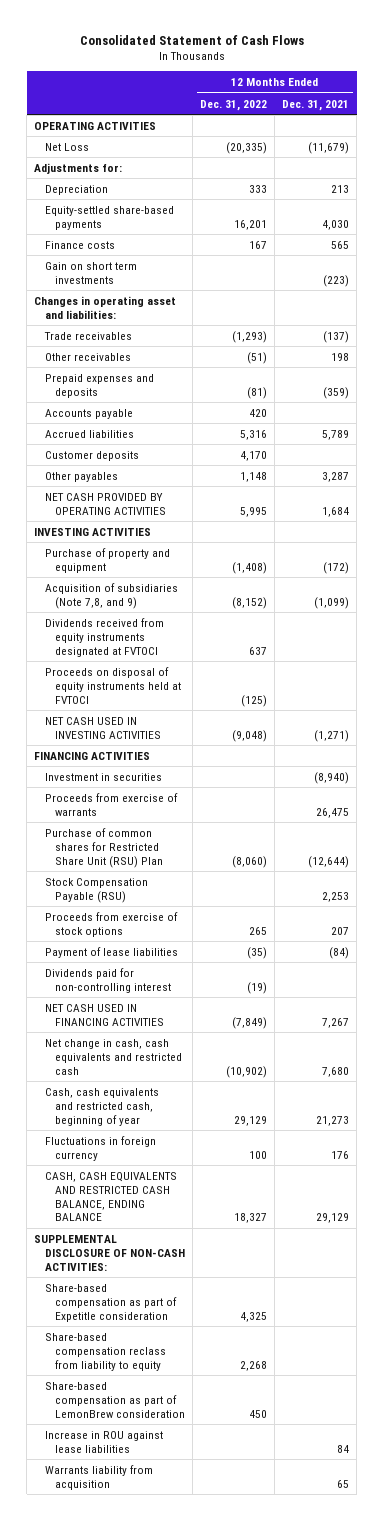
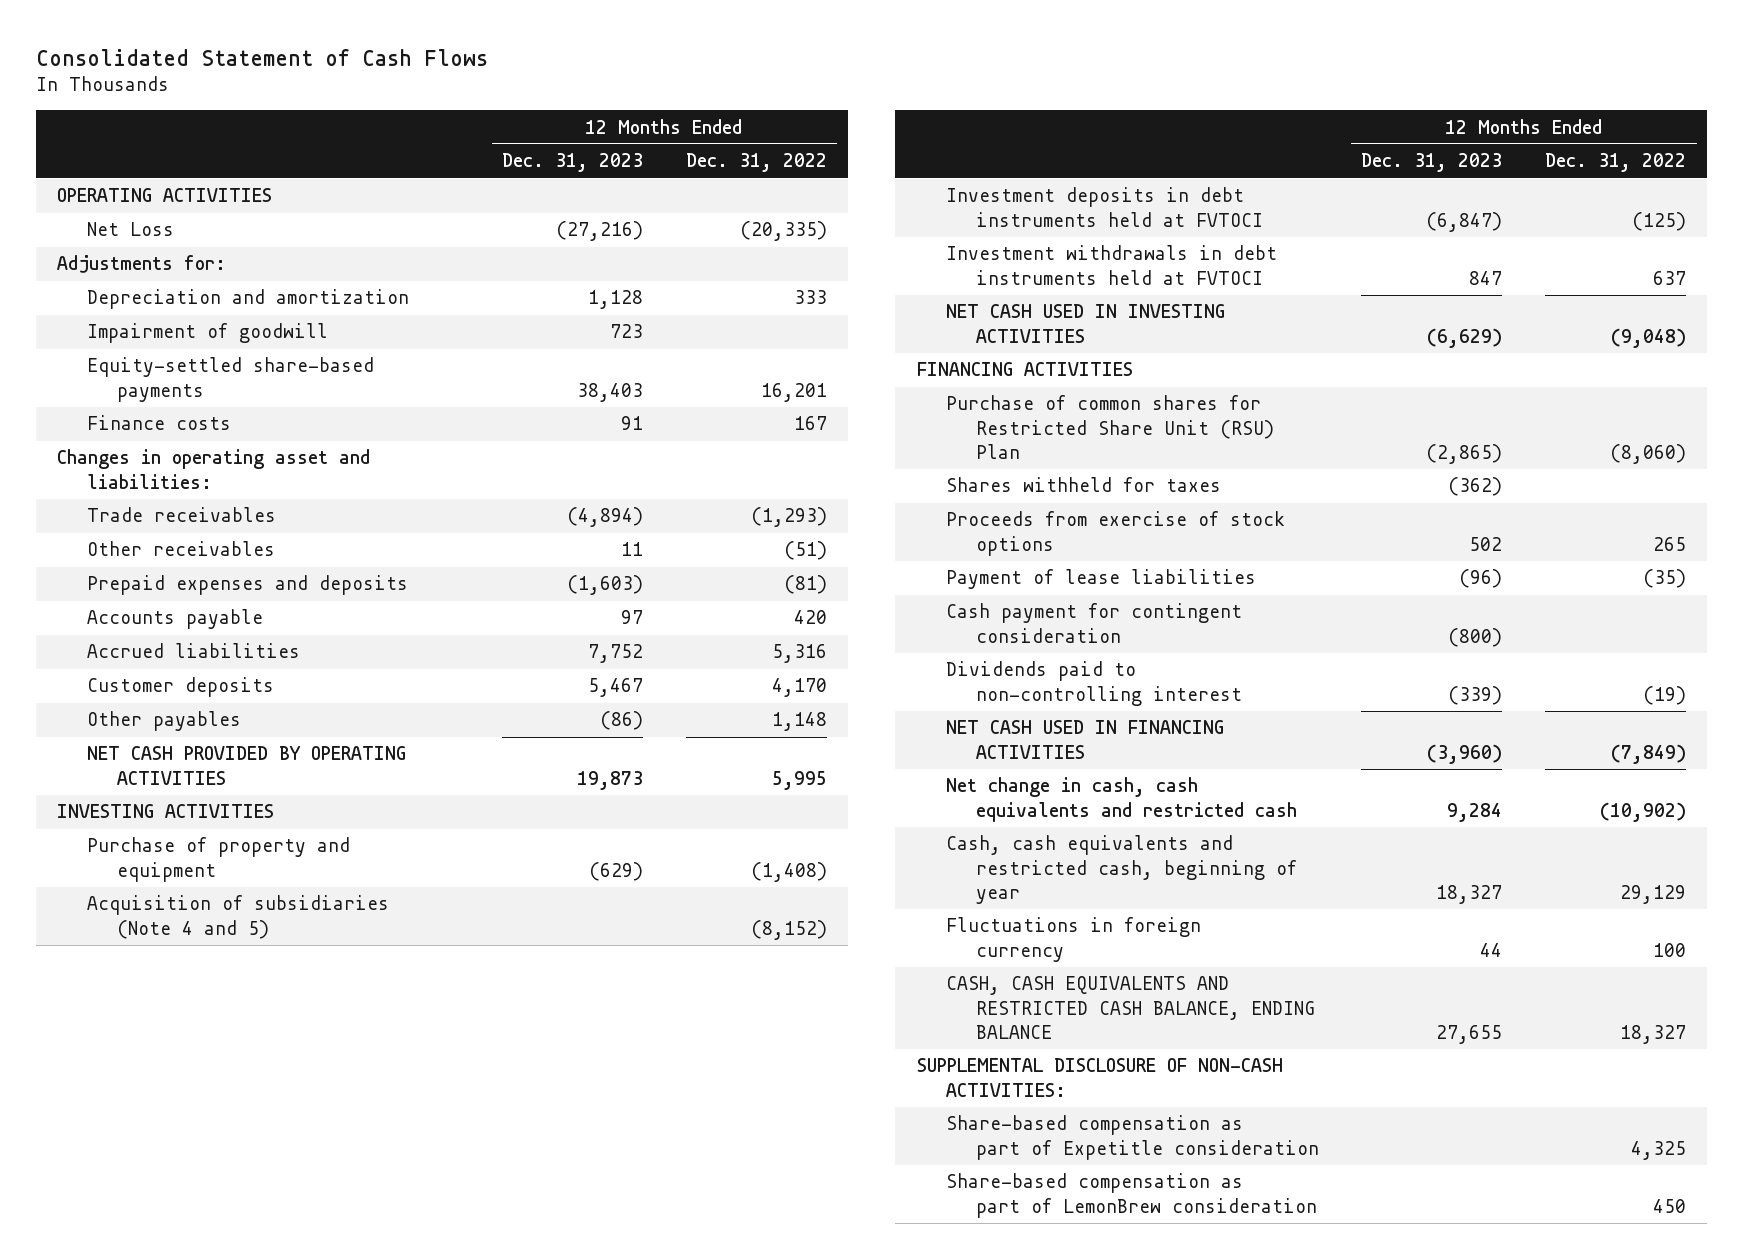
- | 12 Months Ended Dec. 31, 2022 | 12 Months Ended Dec. 31, 2021
+ | 12 Months Ended Dec. 31, 2023 | 12 Months Ended Dec. 31, 2022
- Depreciation | 333 | 213
+ Depreciation and amortization | 1,128 | 333
+ Impairment of goodwill | 723 |
- Gain on short term investments | | (223)
- Acquisition of subsidiaries (Note 7,8, and 9) | (8,152) | (1,099)
- Dividends received from equity instruments designated at FVTOCI | 637 |
- Proceeds on disposal of equity instruments held at FVTOCI | (125) |
+ Acquisition of subsidiaries (Note 4 and 5) | | (8,152)
+ Investment deposits in debt instruments held at FVTOCI | (6,847) | (125)
+ Investment withdrawals in debt instruments held at FVTOCI | 847 | 637
- Investment in securities | | (8,940)
- Proceeds from exercise of warrants | | 26,475
- Stock Compensation Payable (RSU) | | 2,253
+ Shares withheld for taxes | (362) |
- Dividends paid for non-controlling interest | (19) |
+ Cash payment for contingent consideration | (800) |
+ Dividends paid to non-controlling interest | (339) | (19)
- Share-based compensation reclass from liability to equity | 2,268 |
- Increase in ROU against lease liabilities | | 84
- Warrants liability from acquisition | | 65

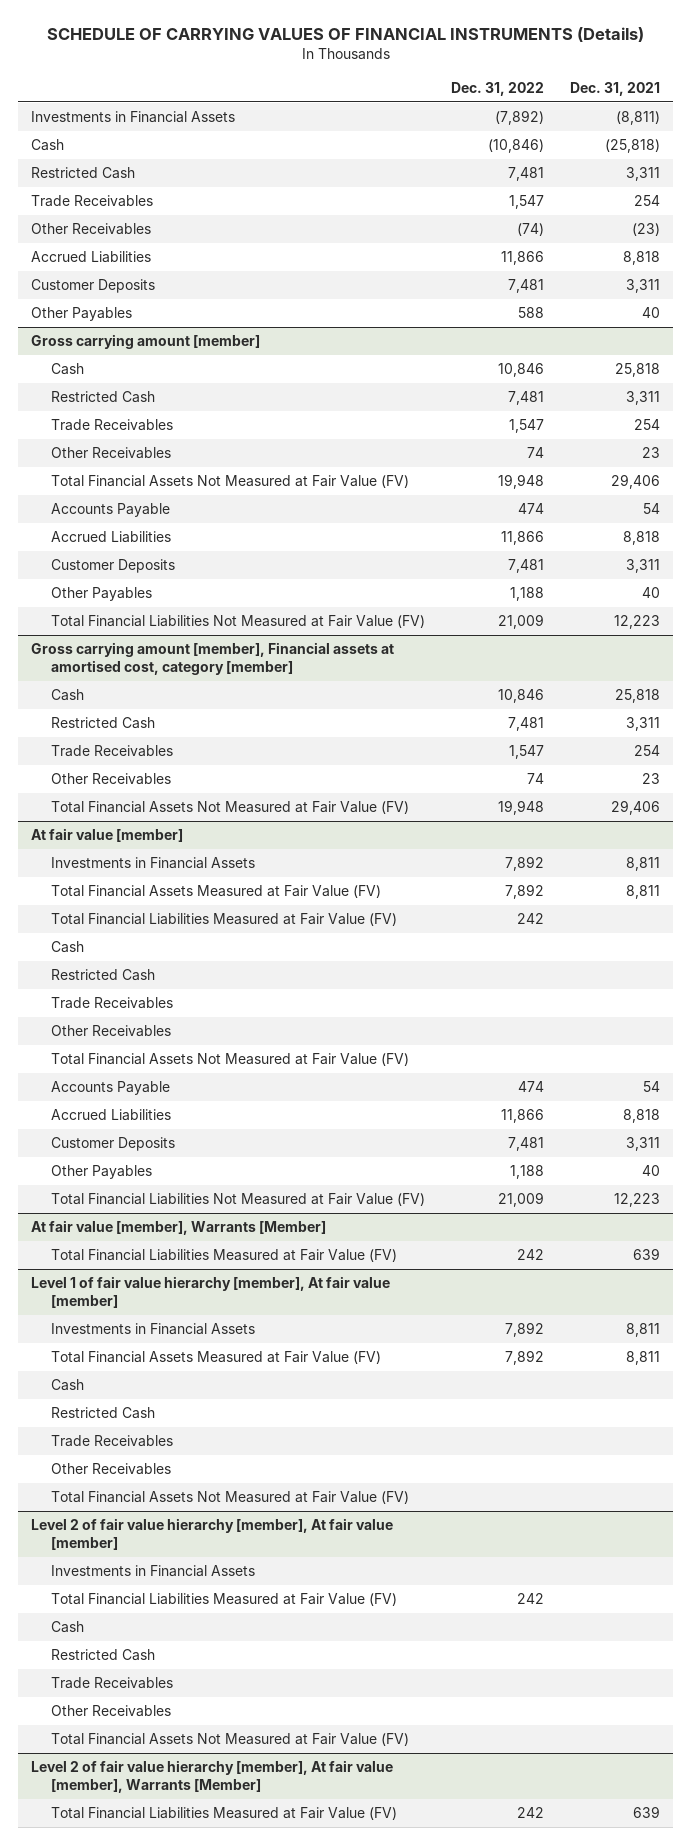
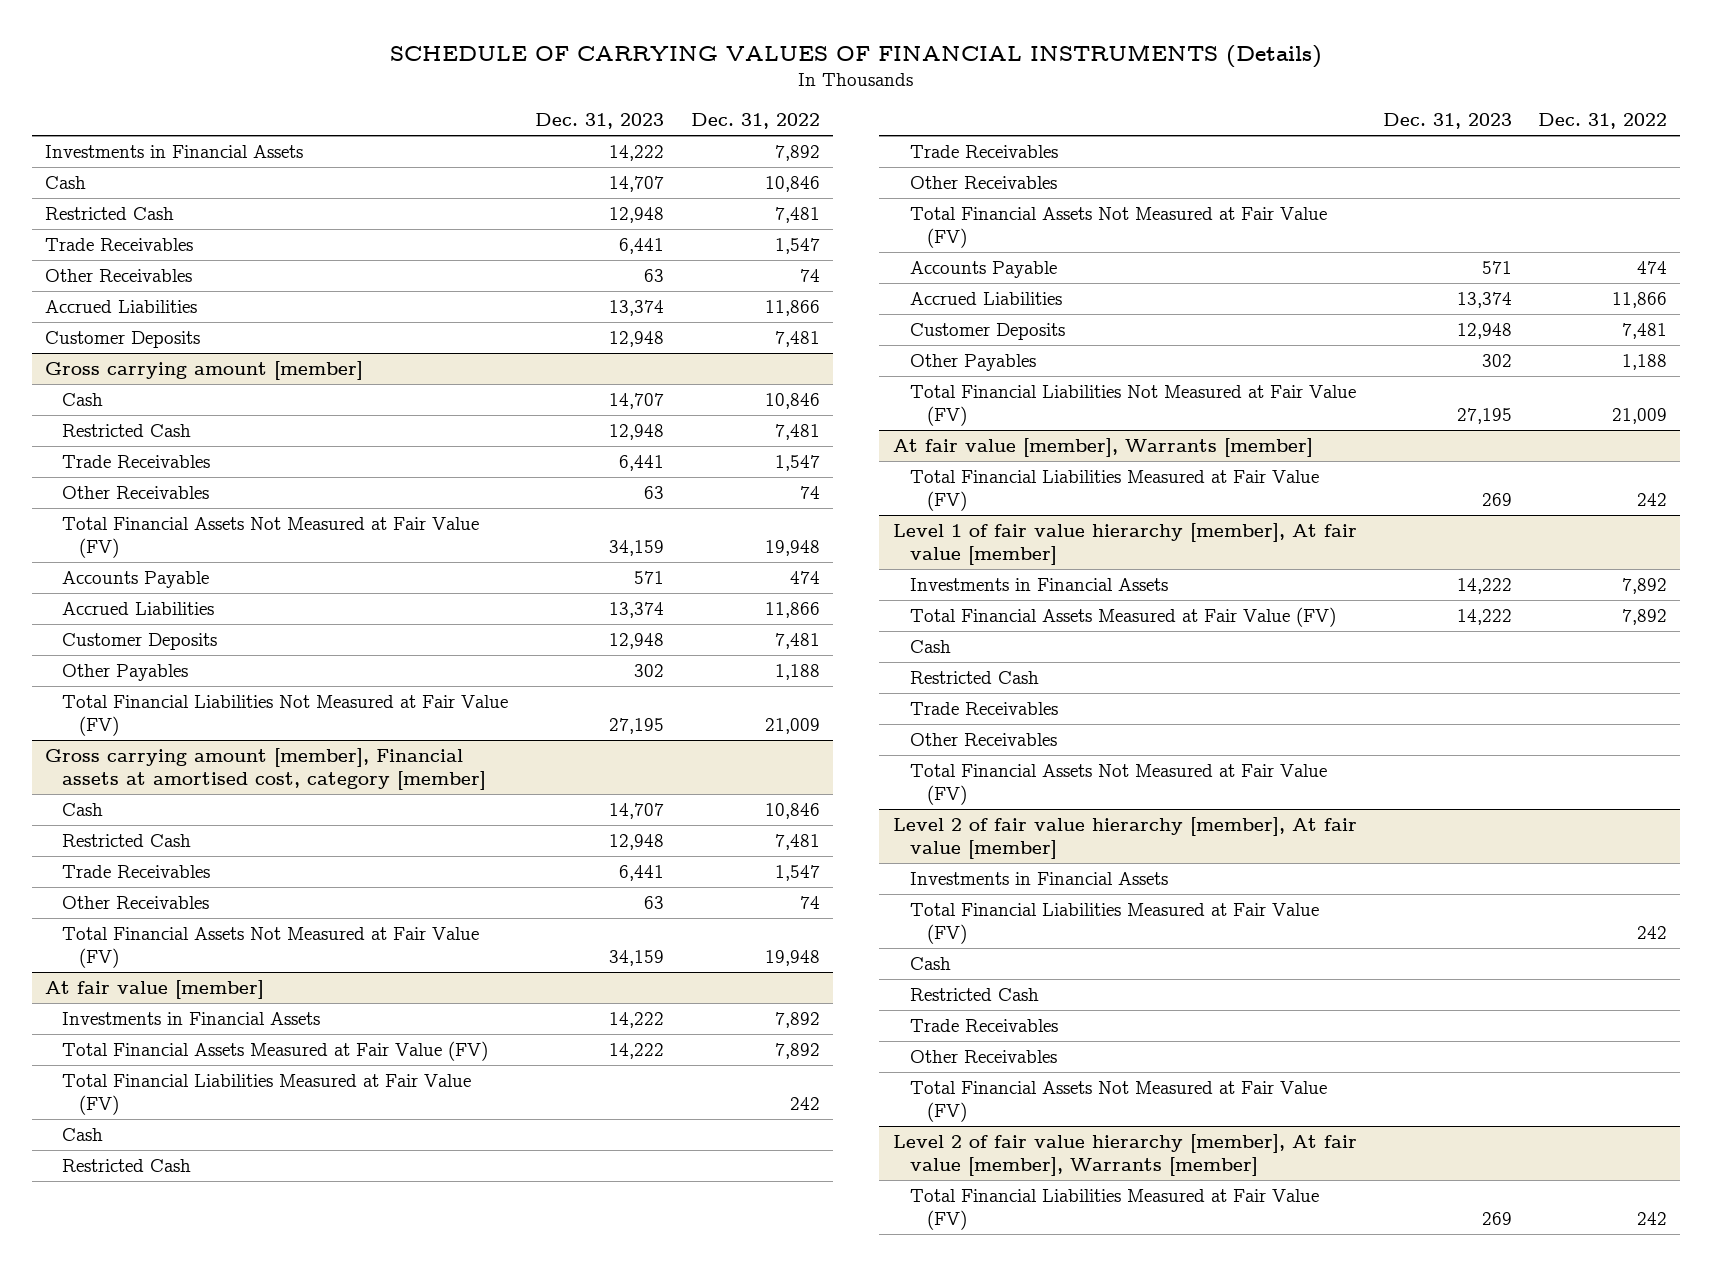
- | Dec. 31, 2022 | Dec. 31, 2021
+ | Dec. 31, 2023 | Dec. 31, 2022
- Investments in Financial Assets | (7,892) | (8,811)
- Cash | (10,846) | (25,818)
+ Investments in Financial Assets | 14,222 | 7,892
+ Cash | 14,707 | 10,846
- Other Receivables | (74) | (23)
+ Other Receivables | 63 | 74
- Other Payables | 588 | 40
- At fair value [member], Warrants [Member]
+ At fair value [member], Warrants [member]
- Level 2 of fair value hierarchy [member], At fair value [member], Warrants [Member]
+ Level 2 of fair value hierarchy [member], At fair value [member], Warrants [member]

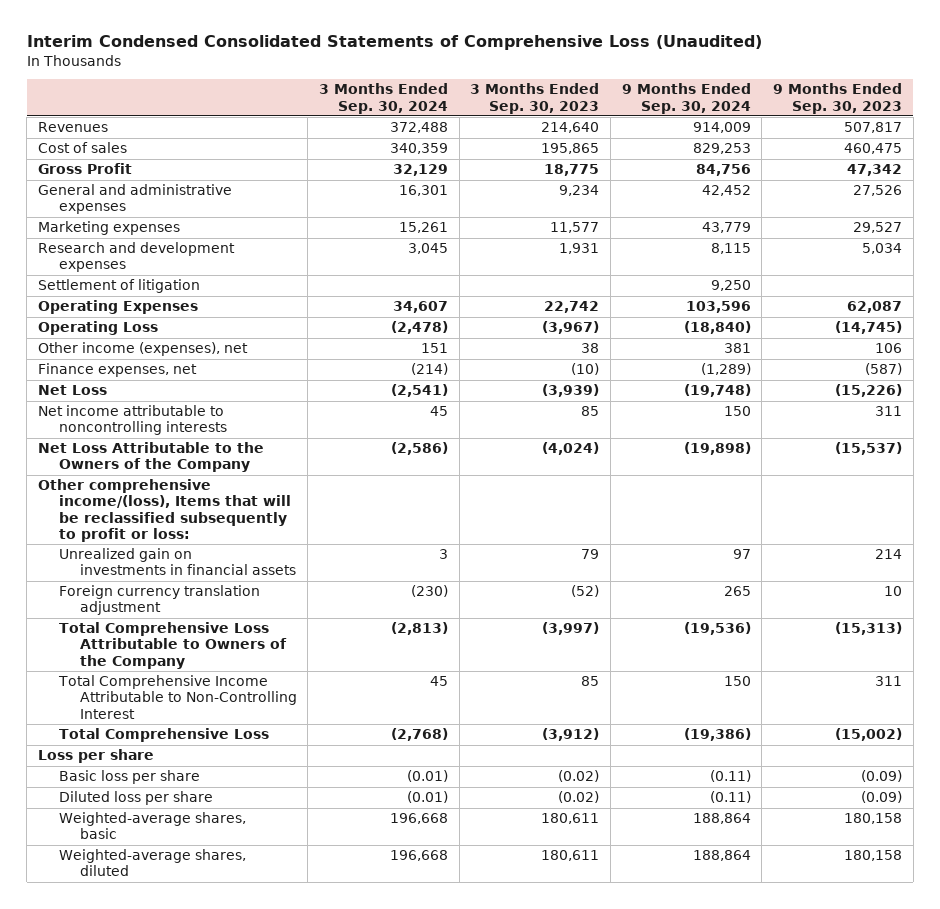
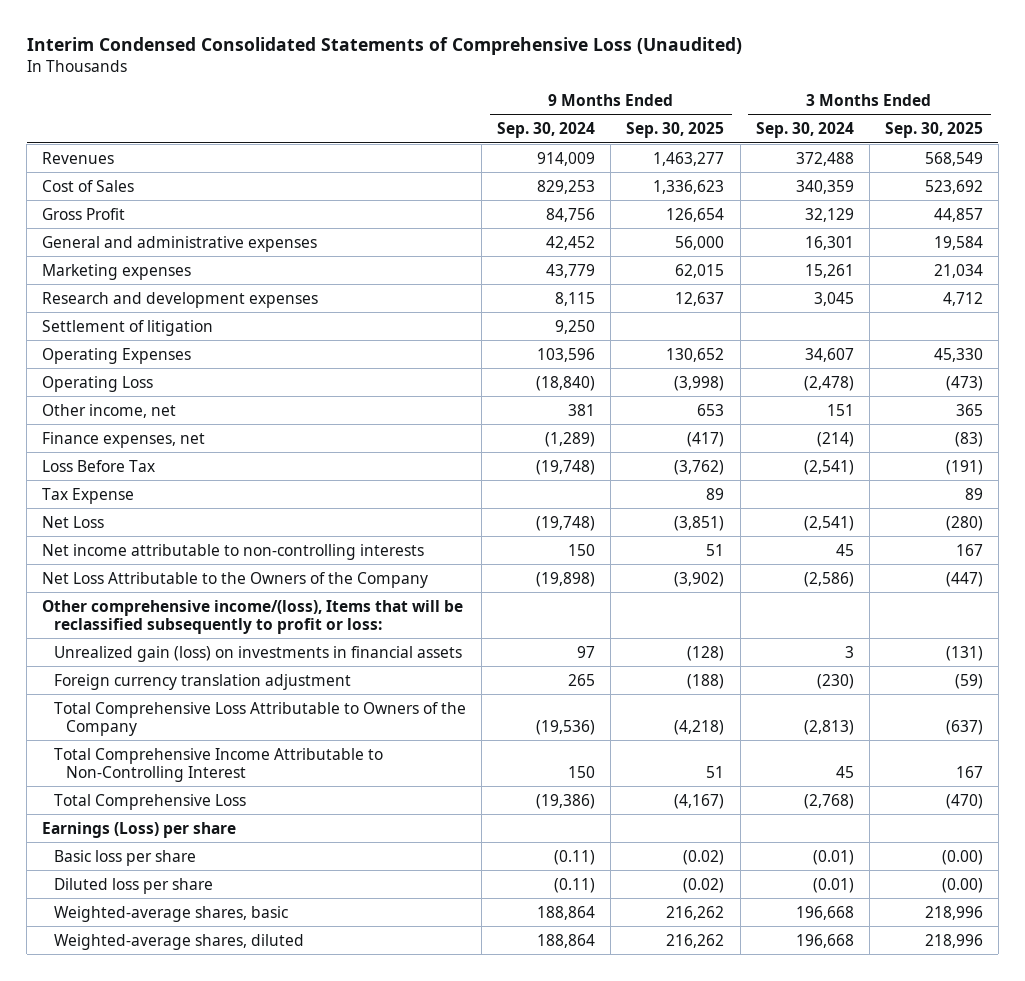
- | 3 Months Ended Sep. 30, 2024 | 3 Months Ended Sep. 30, 2023 | 9 Months Ended Sep. 30, 2024 | 9 Months Ended Sep. 30, 2023
+ | 9 Months Ended Sep. 30, 2024 | 9 Months Ended Sep. 30, 2025 | 3 Months Ended Sep. 30, 2024 | 3 Months Ended Sep. 30, 2025
- Cost of sales | 340,359 | 195,865 | 829,253 | 460,475
+ Cost of Sales | 829,253 | 1,336,623 | 340,359 | 523,692
- Other income (expenses), net | 151 | 38 | 381 | 106
+ Other income, net | 381 | 653 | 151 | 365
+ Loss Before Tax | (19,748) | (3,762) | (2,541) | (191)
+ Tax Expense | | 89 | | 89
- Net income attributable to noncontrolling interests | 45 | 85 | 150 | 311
+ Net income attributable to non-controlling interests | 150 | 51 | 45 | 167
- Unrealized gain on investments in financial assets | 3 | 79 | 97 | 214
+ Unrealized gain (loss) on investments in financial assets | 97 | (128) | 3 | (131)
- Loss per share
+ Earnings (Loss) per share

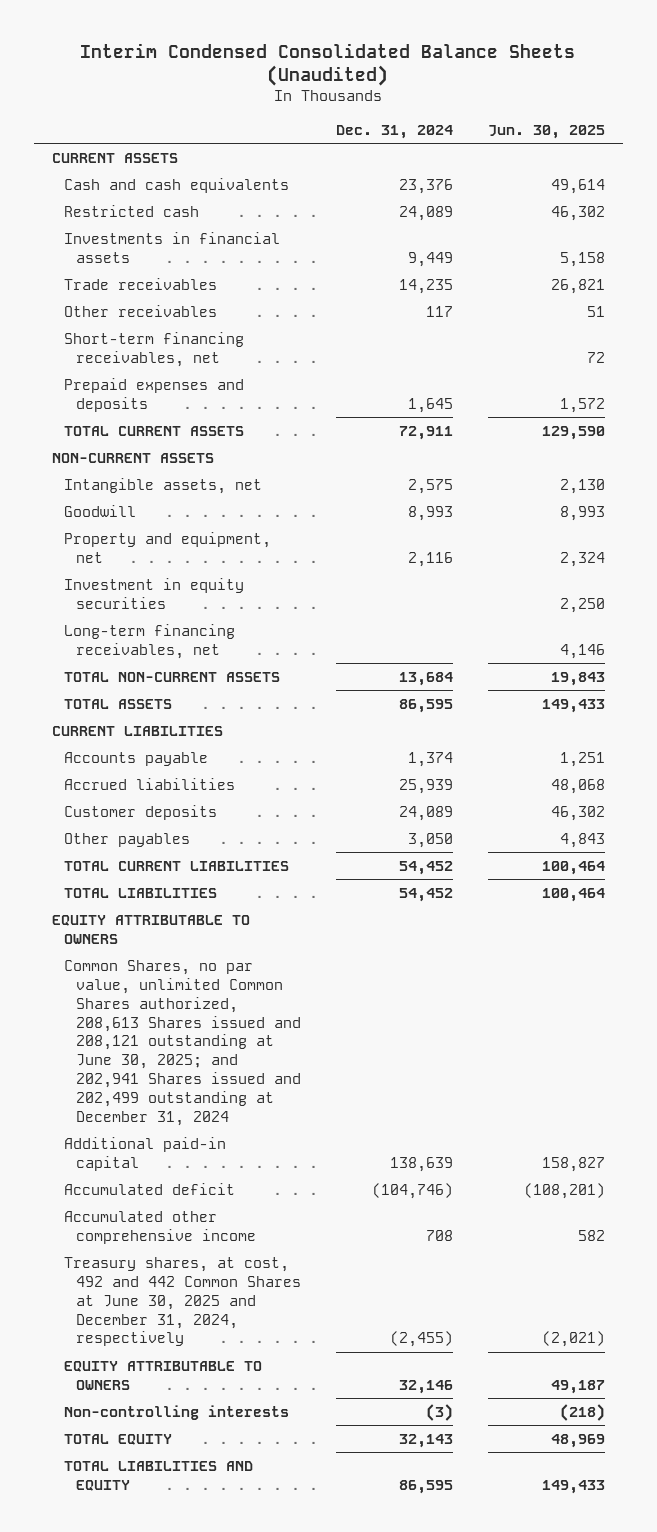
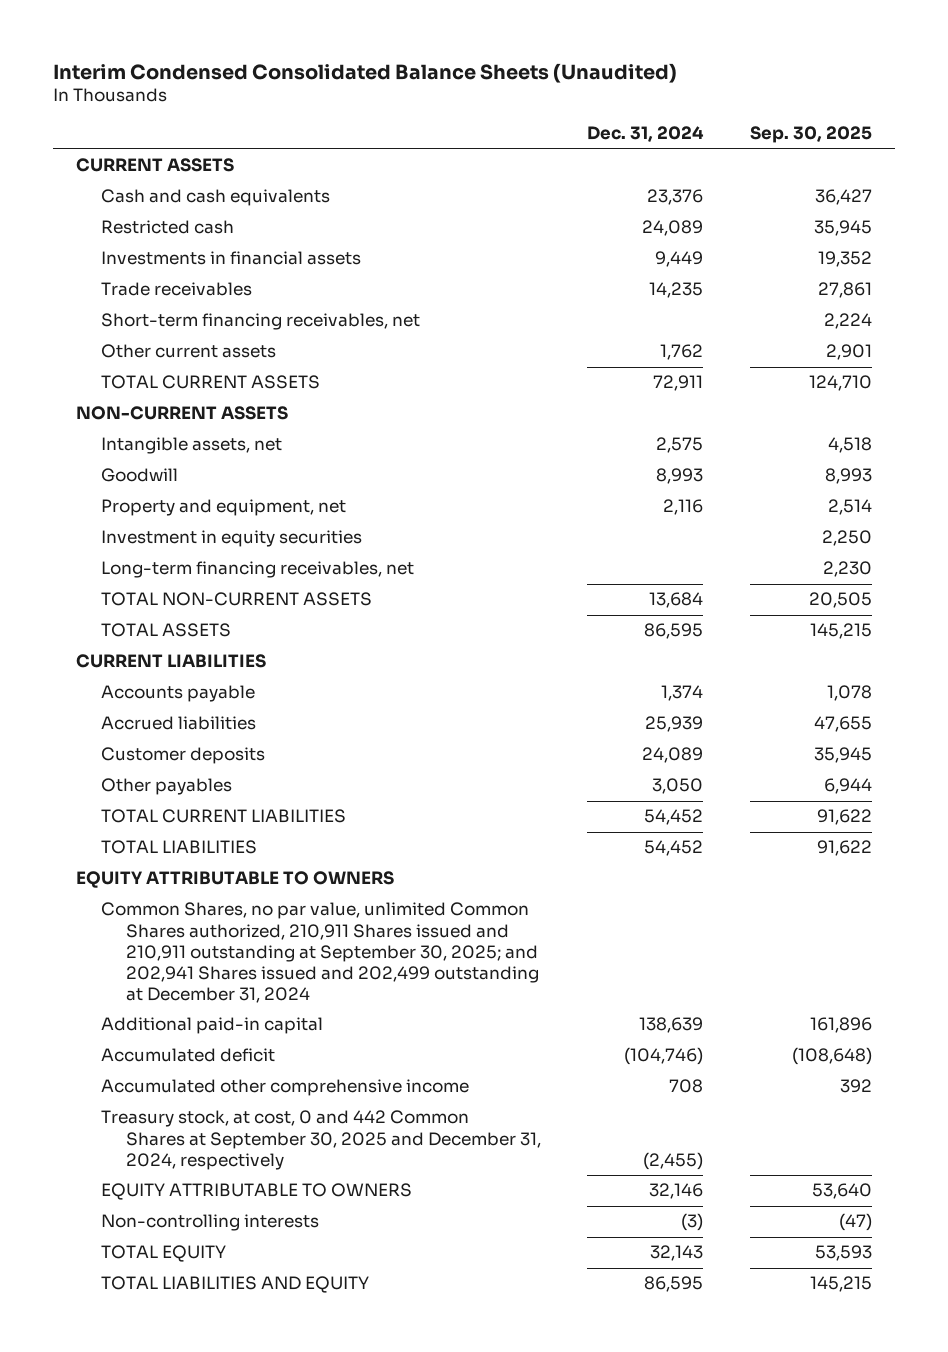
- | Dec. 31, 2024 | Jun. 30, 2025
+ | Dec. 31, 2024 | Sep. 30, 2025
- Other receivables | 117 | 51
- Prepaid expenses and deposits | 1,645 | 1,572
+ Other current assets | 1,762 | 2,901
- Common Shares, no par value, unlimited Common Shares authorized, 208,613 Shares issued and 208,121 outstanding at June 30, 2025; and 202,941 Shares issued and 202,499 outstanding at December 31, 2024
+ Common Shares, no par value, unlimited Common Shares authorized, 210,911 Shares issued and 210,911 outstanding at September 30, 2025; and 202,941 Shares issued and 202,499 outstanding at December 31, 2024
- Treasury shares, at cost, 492 and 442 Common Shares at June 30, 2025 and December 31, 2024, respectively | (2,455) | (2,021)
+ Treasury stock, at cost, 0 and 442 Common Shares at September 30, 2025 and December 31, 2024, respectively | (2,455) |

